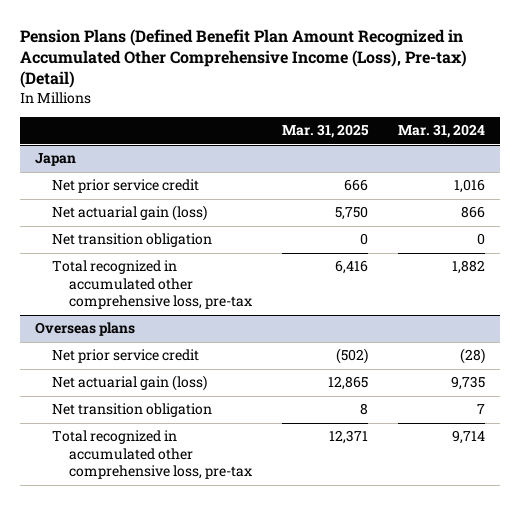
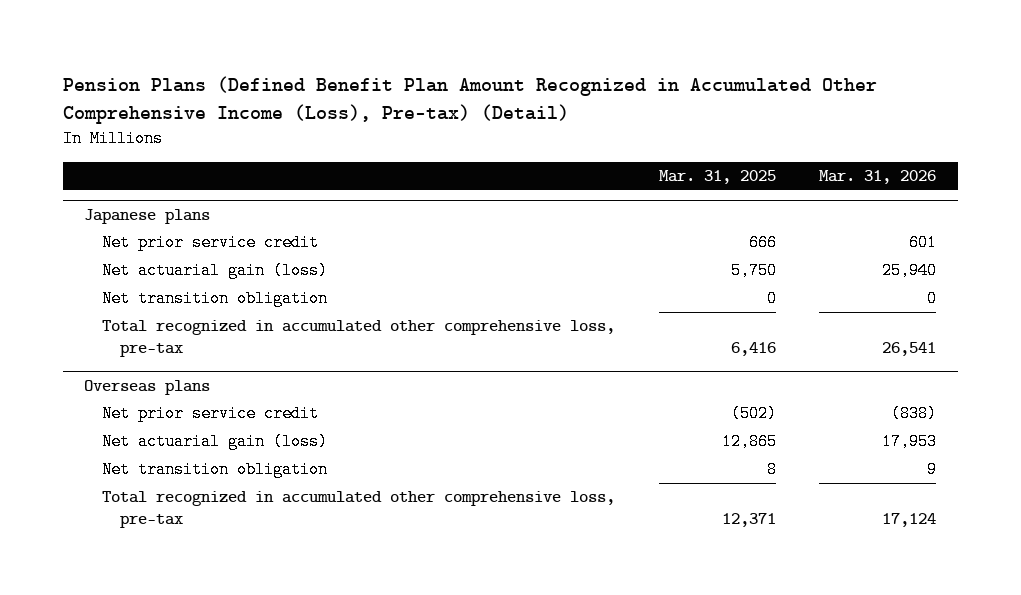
- | Mar. 31, 2025 | Mar. 31, 2024
+ | Mar. 31, 2025 | Mar. 31, 2026
- Japan
+ Japanese plans

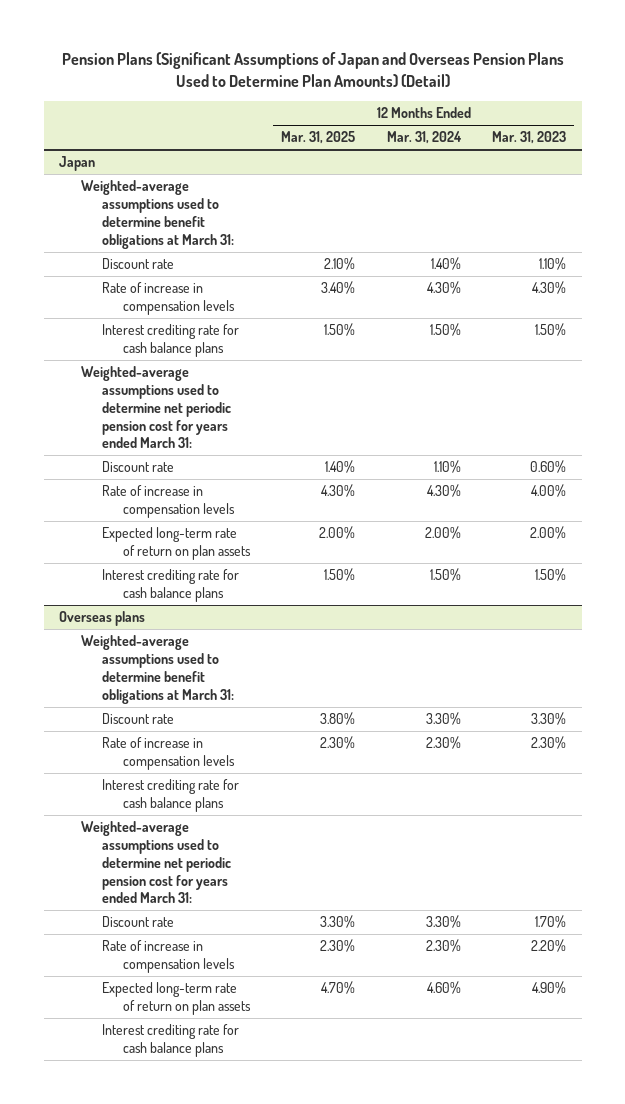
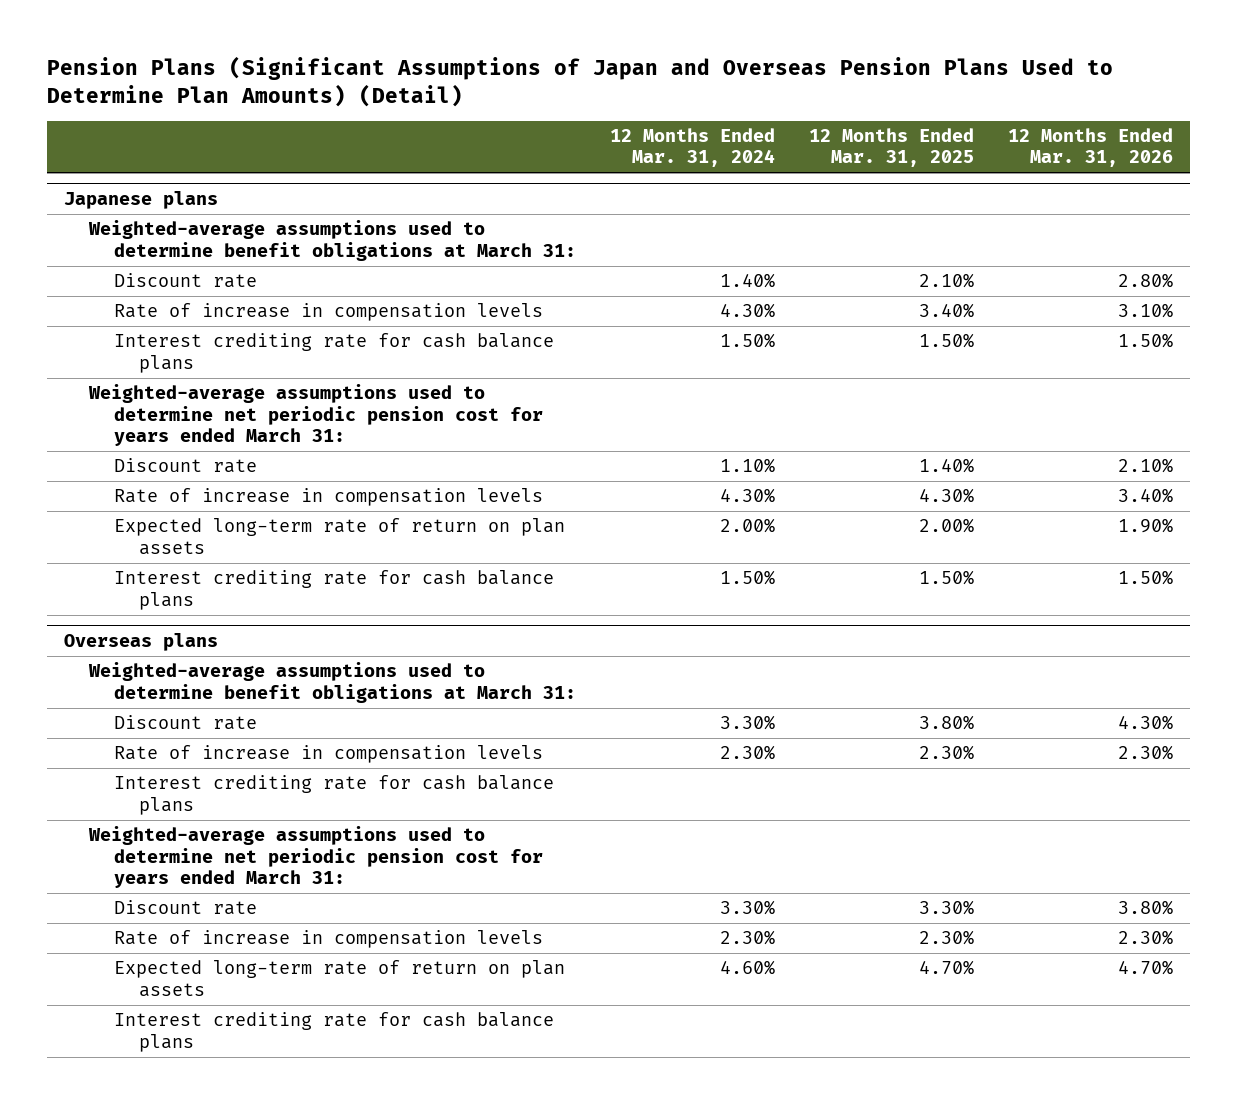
- | 12 Months Ended Mar. 31, 2025 | 12 Months Ended Mar. 31, 2024 | 12 Months Ended Mar. 31, 2023
+ | 12 Months Ended Mar. 31, 2024 | 12 Months Ended Mar. 31, 2025 | 12 Months Ended Mar. 31, 2026
- Japan
+ Japanese plans

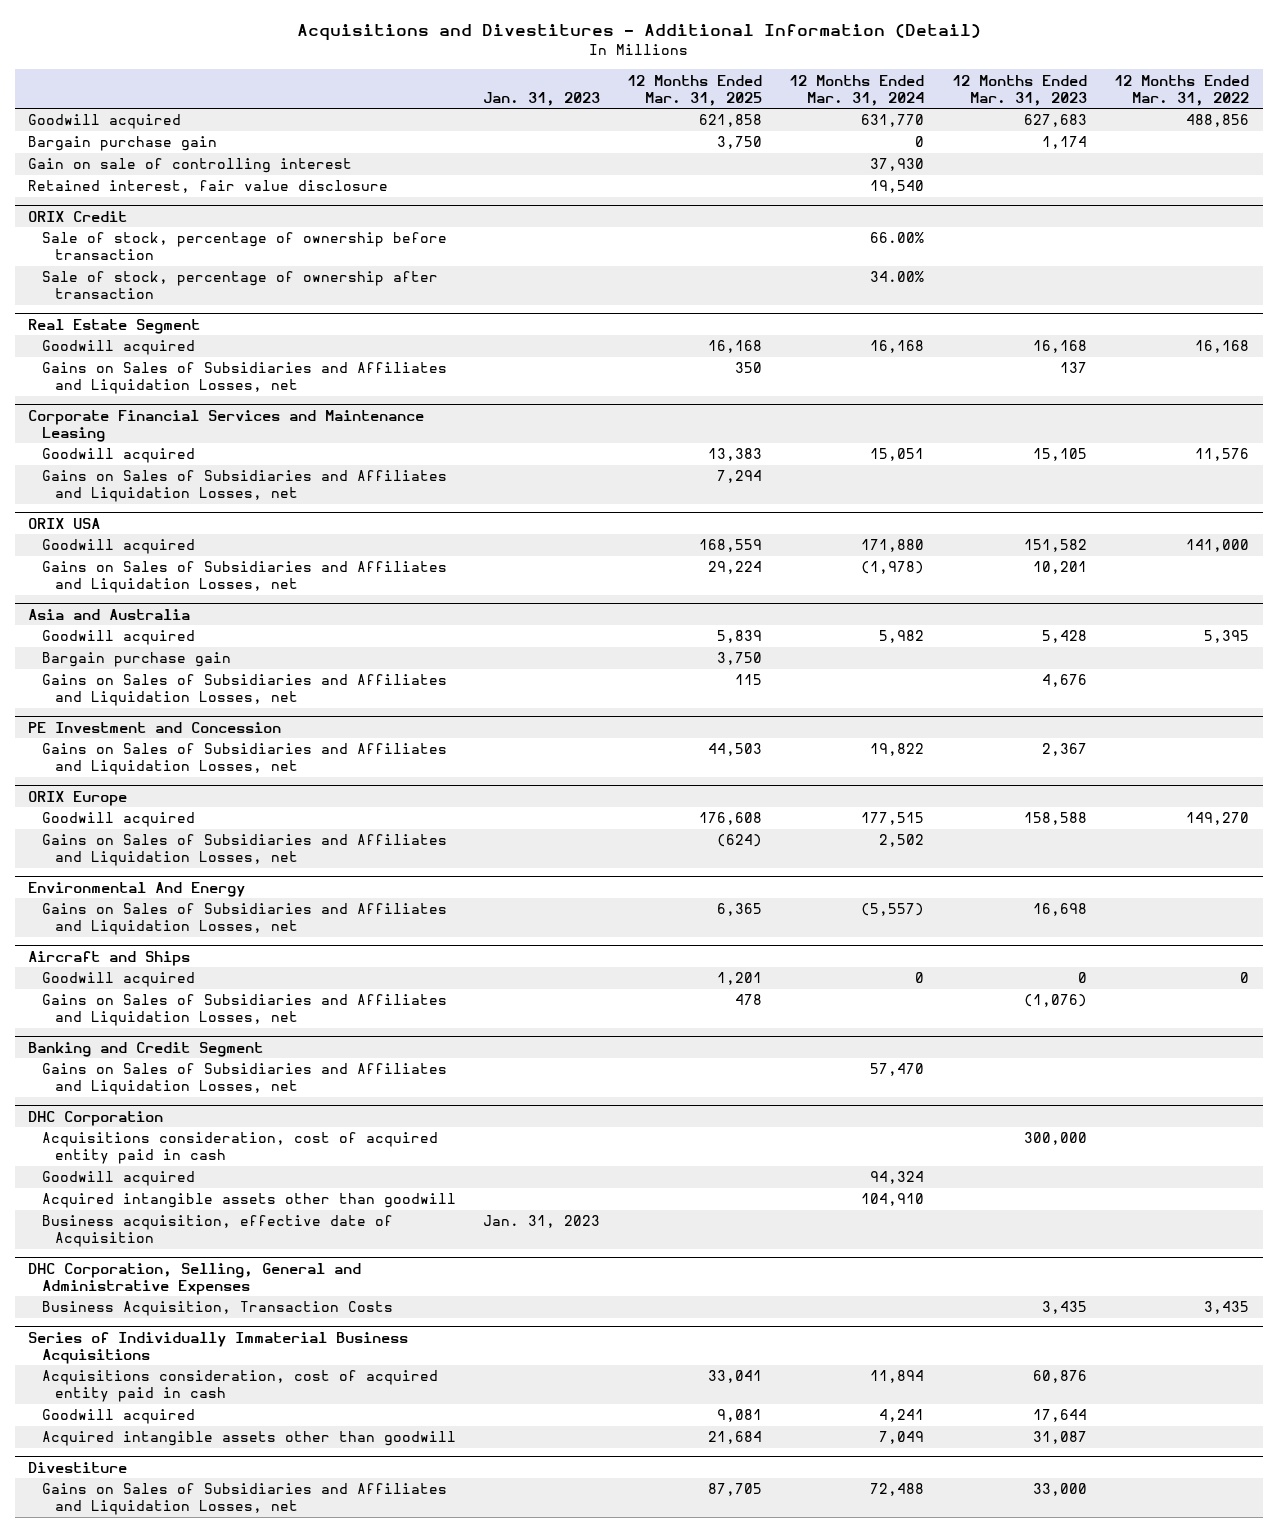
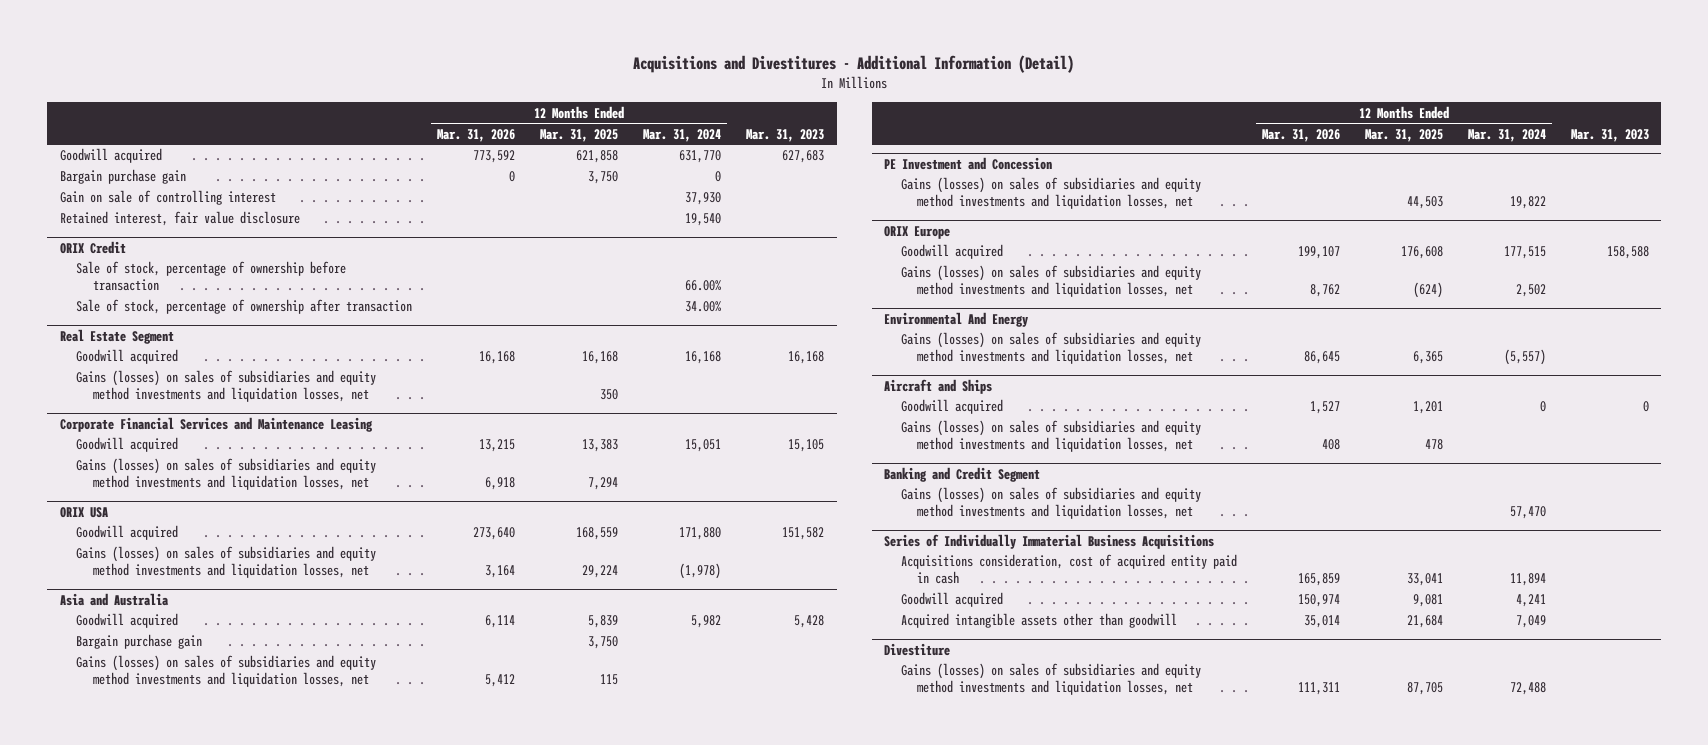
- | Jan. 31, 2023 | 12 Months Ended Mar. 31, 2025 | 12 Months Ended Mar. 31, 2024 | 12 Months Ended Mar. 31, 2023 | 12 Months Ended Mar. 31, 2022
+ | 12 Months Ended Mar. 31, 2026 | 12 Months Ended Mar. 31, 2025 | 12 Months Ended Mar. 31, 2024 | Mar. 31, 2023
@ Real Estate Segment
- Gains on Sales of Subsidiaries and Affiliates and Liquidation Losses, net | | 350 | | 137 |
+ Gains (losses) on sales of subsidiaries and equity method investments and liquidation losses, net | | 350 | |
@ Corporate Financial Services and Maintenance Leasing
- Gains on Sales of Subsidiaries and Affiliates and Liquidation Losses, net | | 7,294 | | |
+ Gains (losses) on sales of subsidiaries and equity method investments and liquidation losses, net | 6,918 | 7,294 | |
@ ORIX USA
- Gains on Sales of Subsidiaries and Affiliates and Liquidation Losses, net | | 29,224 | (1,978) | 10,201 |
+ Gains (losses) on sales of subsidiaries and equity method investments and liquidation losses, net | 3,164 | 29,224 | (1,978) |
@ Asia and Australia
- Gains on Sales of Subsidiaries and Affiliates and Liquidation Losses, net | | 115 | | 4,676 |
+ Gains (losses) on sales of subsidiaries and equity method investments and liquidation losses, net | 5,412 | 115 | |
@ PE Investment and Concession
- Gains on Sales of Subsidiaries and Affiliates and Liquidation Losses, net | | 44,503 | 19,822 | 2,367 |
+ Gains (losses) on sales of subsidiaries and equity method investments and liquidation losses, net | | 44,503 | 19,822 |
@ ORIX Europe
- Gains on Sales of Subsidiaries and Affiliates and Liquidation Losses, net | | (624) | 2,502 | |
+ Gains (losses) on sales of subsidiaries and equity method investments and liquidation losses, net | 8,762 | (624) | 2,502 |
@ Environmental And Energy
- Gains on Sales of Subsidiaries and Affiliates and Liquidation Losses, net | | 6,365 | (5,557) | 16,698 |
+ Gains (losses) on sales of subsidiaries and equity method investments and liquidation losses, net | 86,645 | 6,365 | (5,557) |
@ Aircraft and Ships
- Gains on Sales of Subsidiaries and Affiliates and Liquidation Losses, net | | 478 | | (1,076) |
+ Gains (losses) on sales of subsidiaries and equity method investments and liquidation losses, net | 408 | 478 | |
@ Banking and Credit Segment
- Gains on Sales of Subsidiaries and Affiliates and Liquidation Losses, net | | | 57,470 | |
- DHC Corporation
- Acquisitions consideration, cost of acquired entity paid in cash | | | | 300,000 |
- Goodwill acquired | | | 94,324 | |
- Acquired intangible assets other than goodwill | | | 104,910 | |
- Business acquisition, effective date of Acquisition | Jan. 31, 2023 | | | |
- DHC Corporation, Selling, General and Administrative Expenses
- Business Acquisition, Transaction Costs | | | | 3,435 | 3,435
@ Banking and Credit Segment
+ Gains (losses) on sales of subsidiaries and equity method investments and liquidation losses, net | | | 57,470 |
@ Divestiture
- Gains on Sales of Subsidiaries and Affiliates and Liquidation Losses, net | | 87,705 | 72,488 | 33,000 |
+ Gains (losses) on sales of subsidiaries and equity method investments and liquidation losses, net | 111,311 | 87,705 | 72,488 |

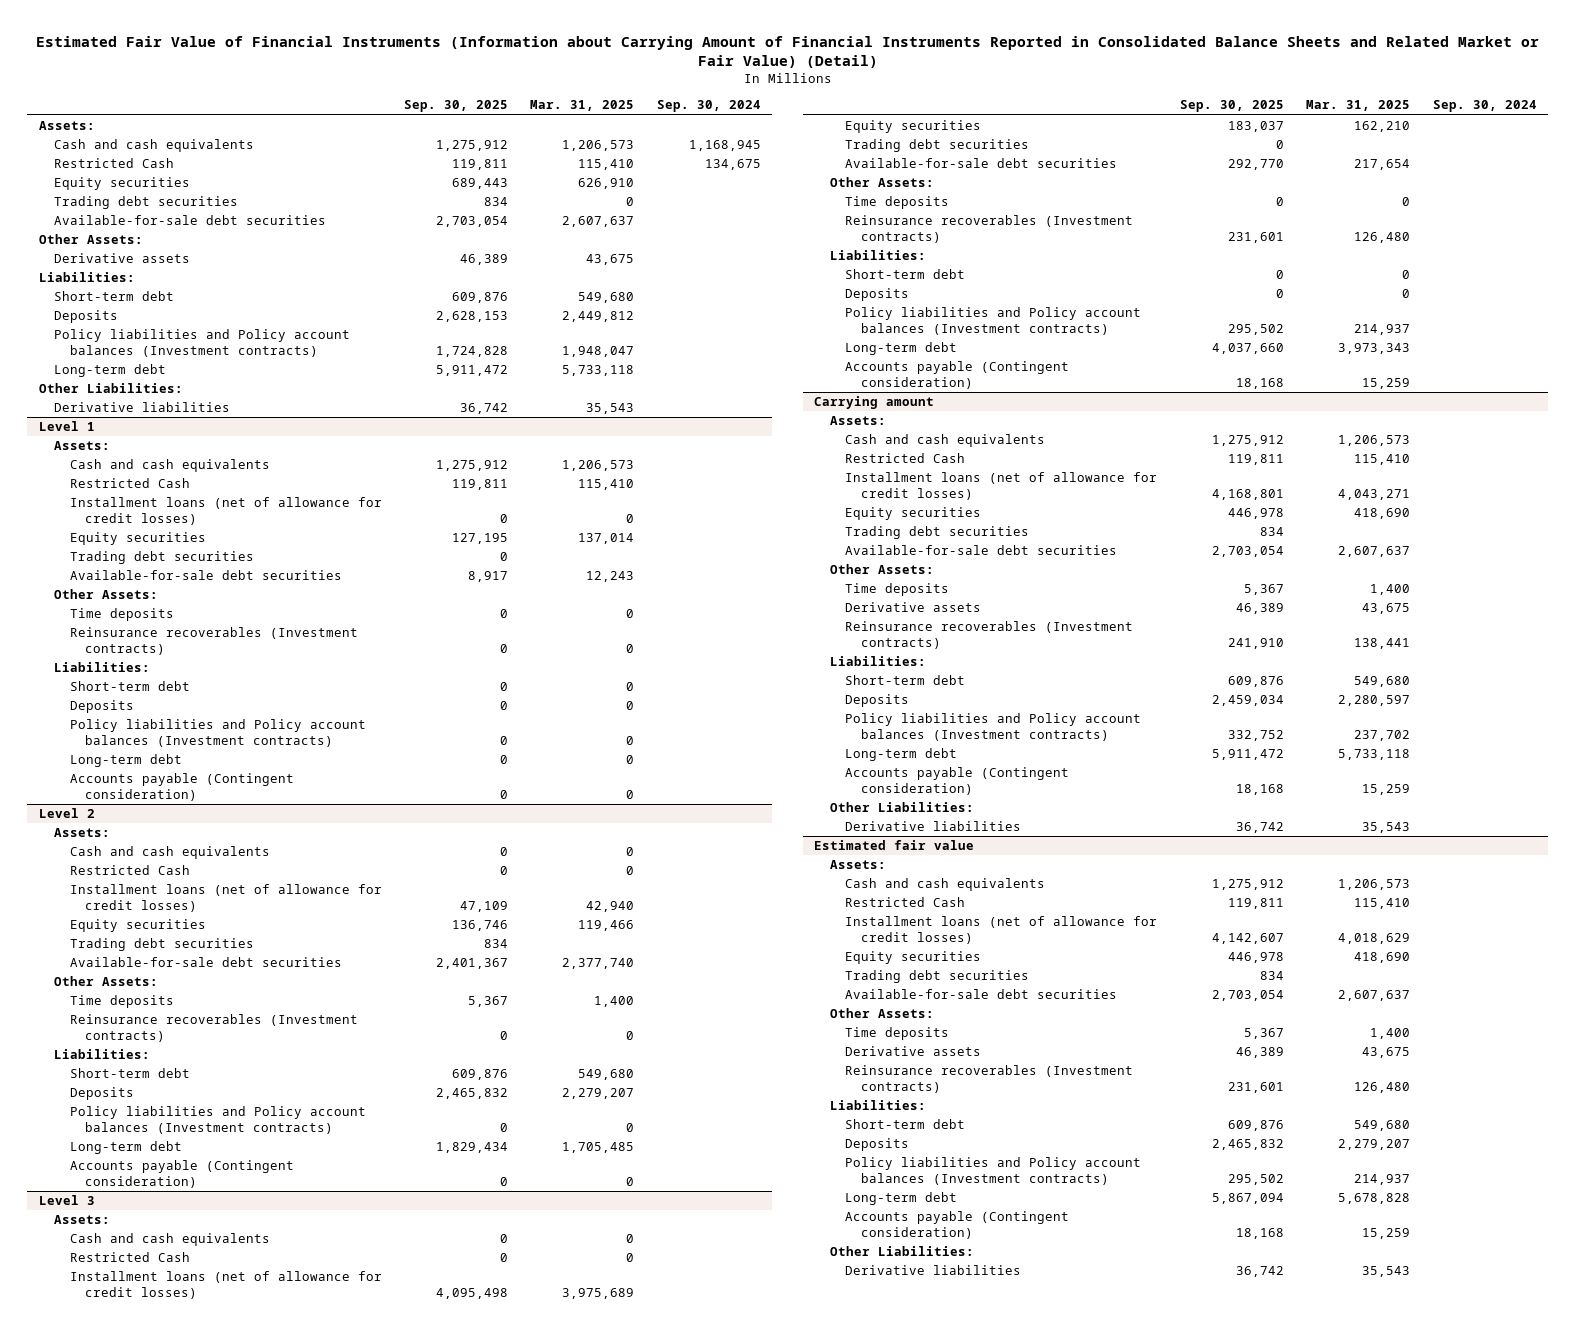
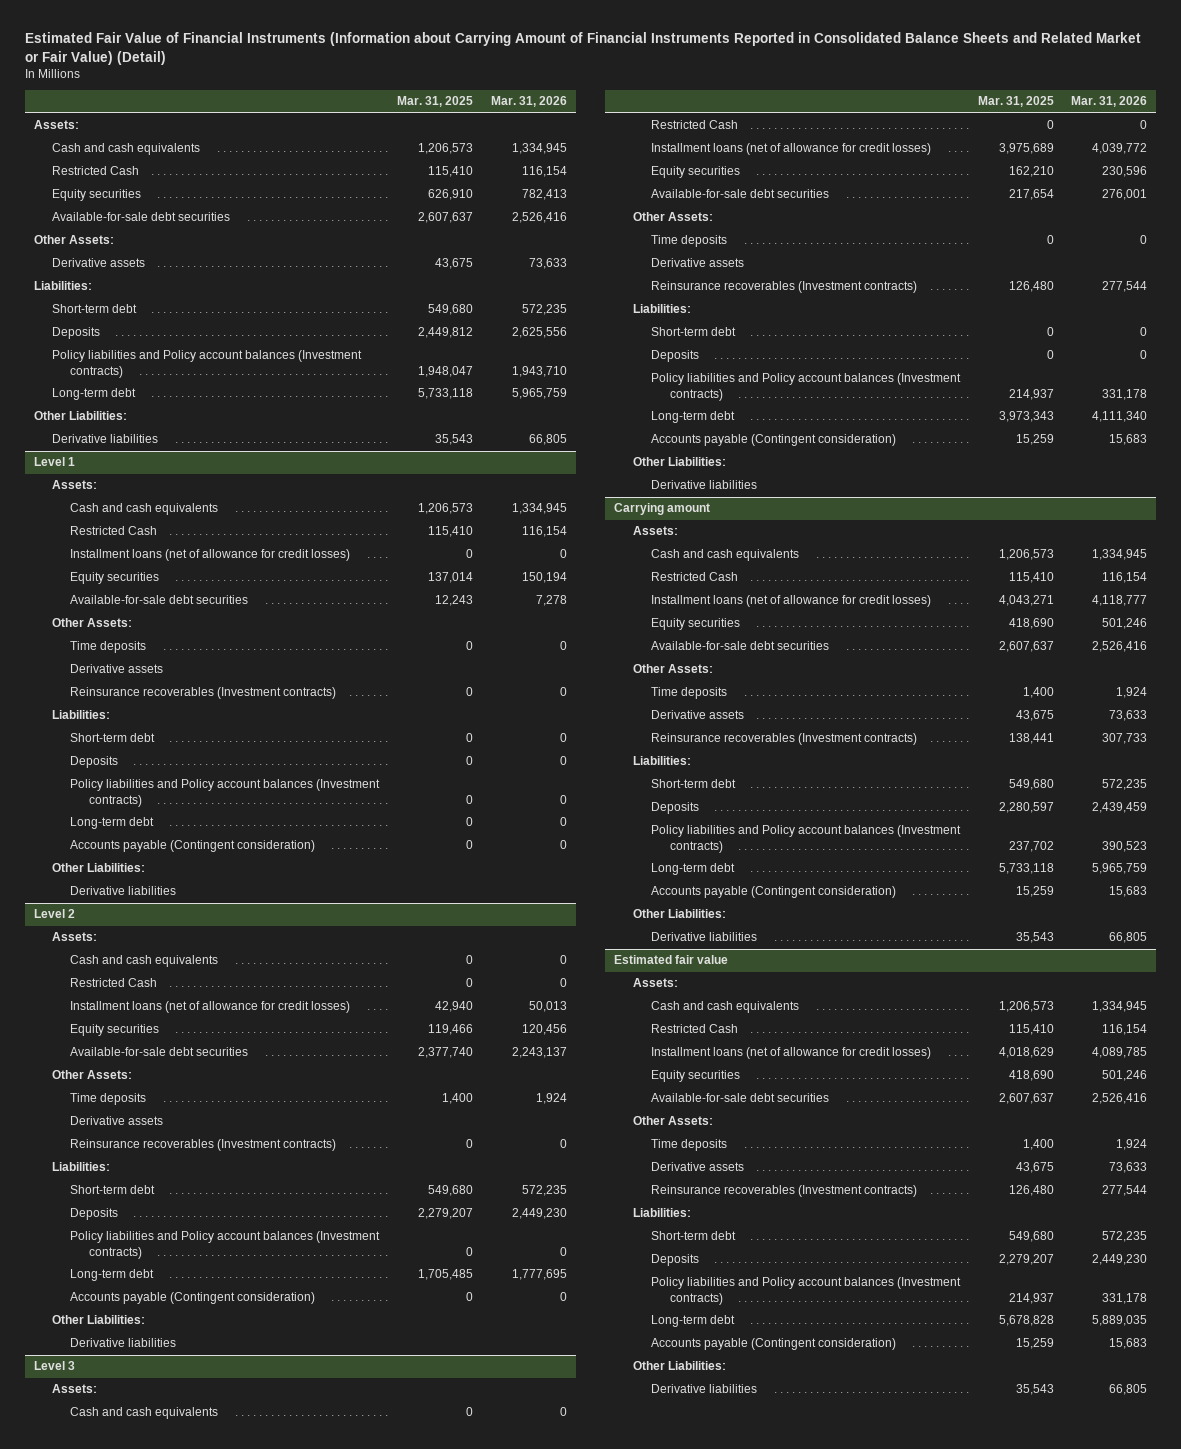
- | Sep. 30, 2025 | Mar. 31, 2025 | Sep. 30, 2024
+ | Mar. 31, 2025 | Mar. 31, 2026
- Trading debt securities | 834 | 0 |
@ Level 1
- Trading debt securities | 0 | |
+ Derivative assets
+ Other Liabilities:
+ Derivative liabilities
@ Level 2
- Trading debt securities | 834 | |
+ Derivative assets
+ Other Liabilities:
+ Derivative liabilities
@ Level 3
- Trading debt securities | 0 | |
+ Derivative assets
+ Other Liabilities:
+ Derivative liabilities
@ Carrying amount
- Trading debt securities | 834 | |
@ Estimated fair value
- Trading debt securities | 834 | |

